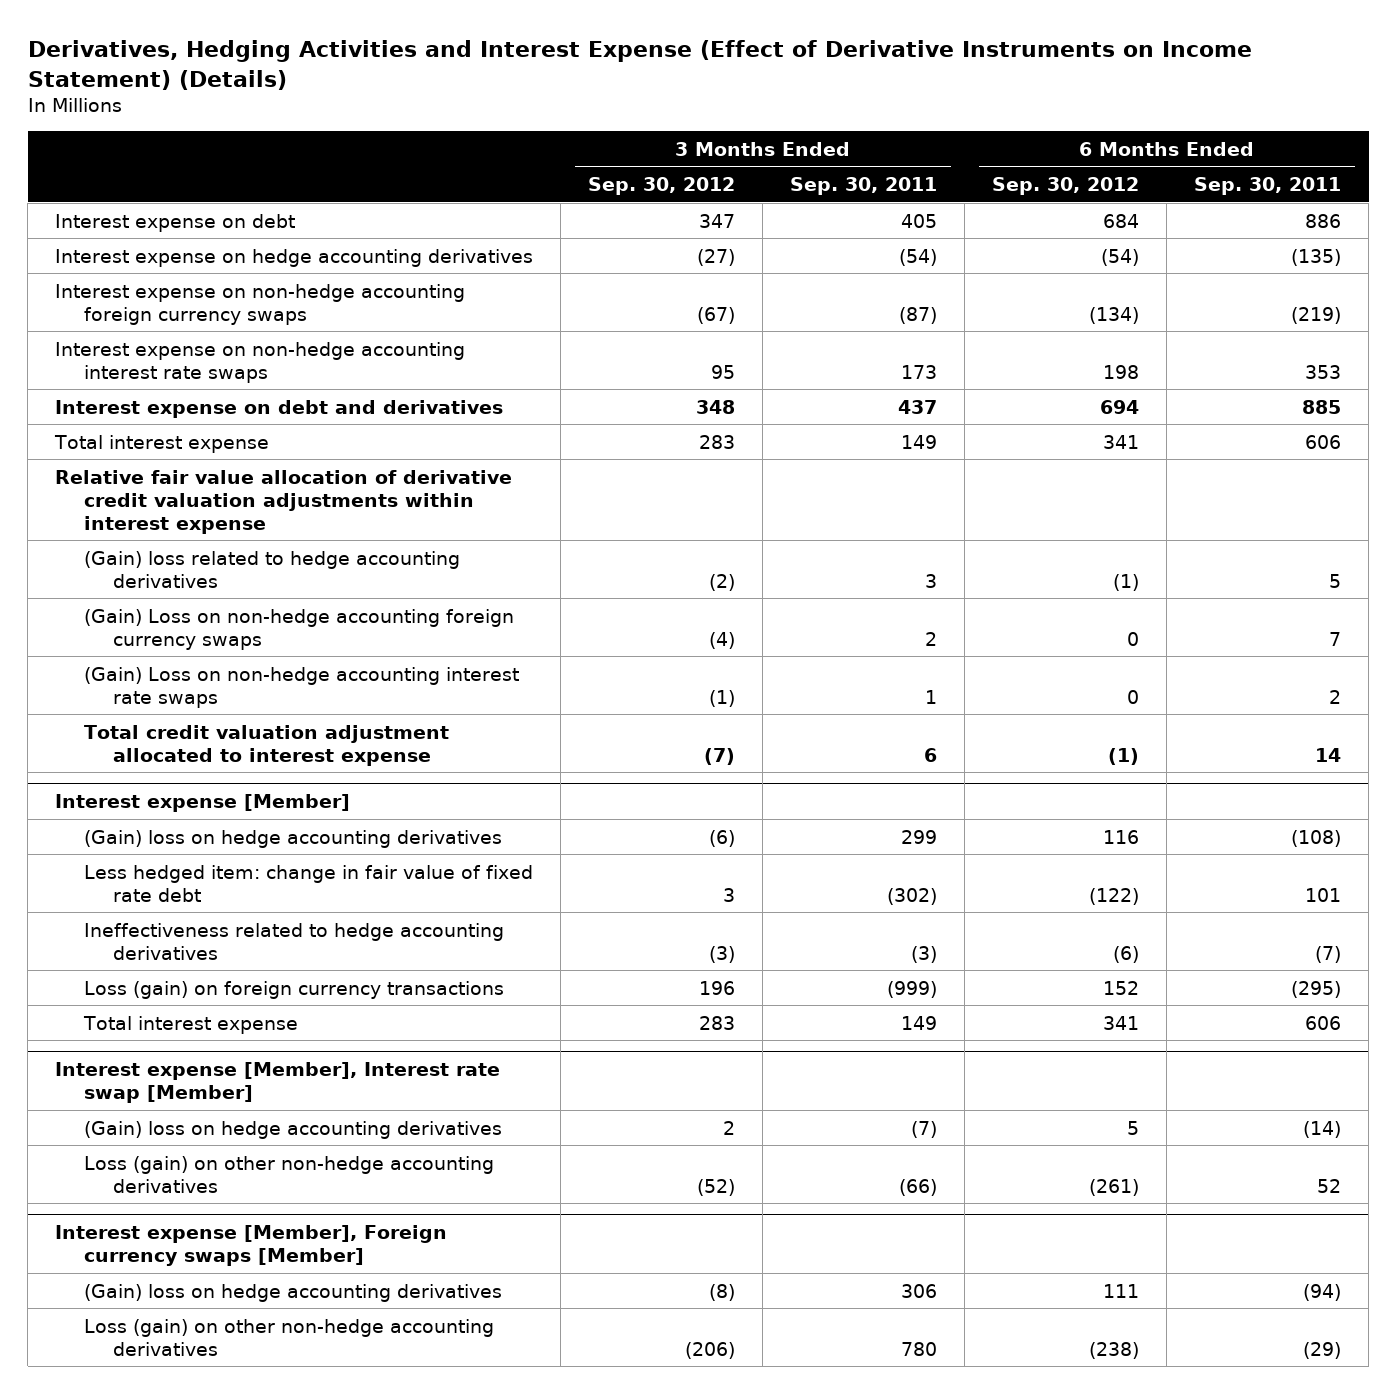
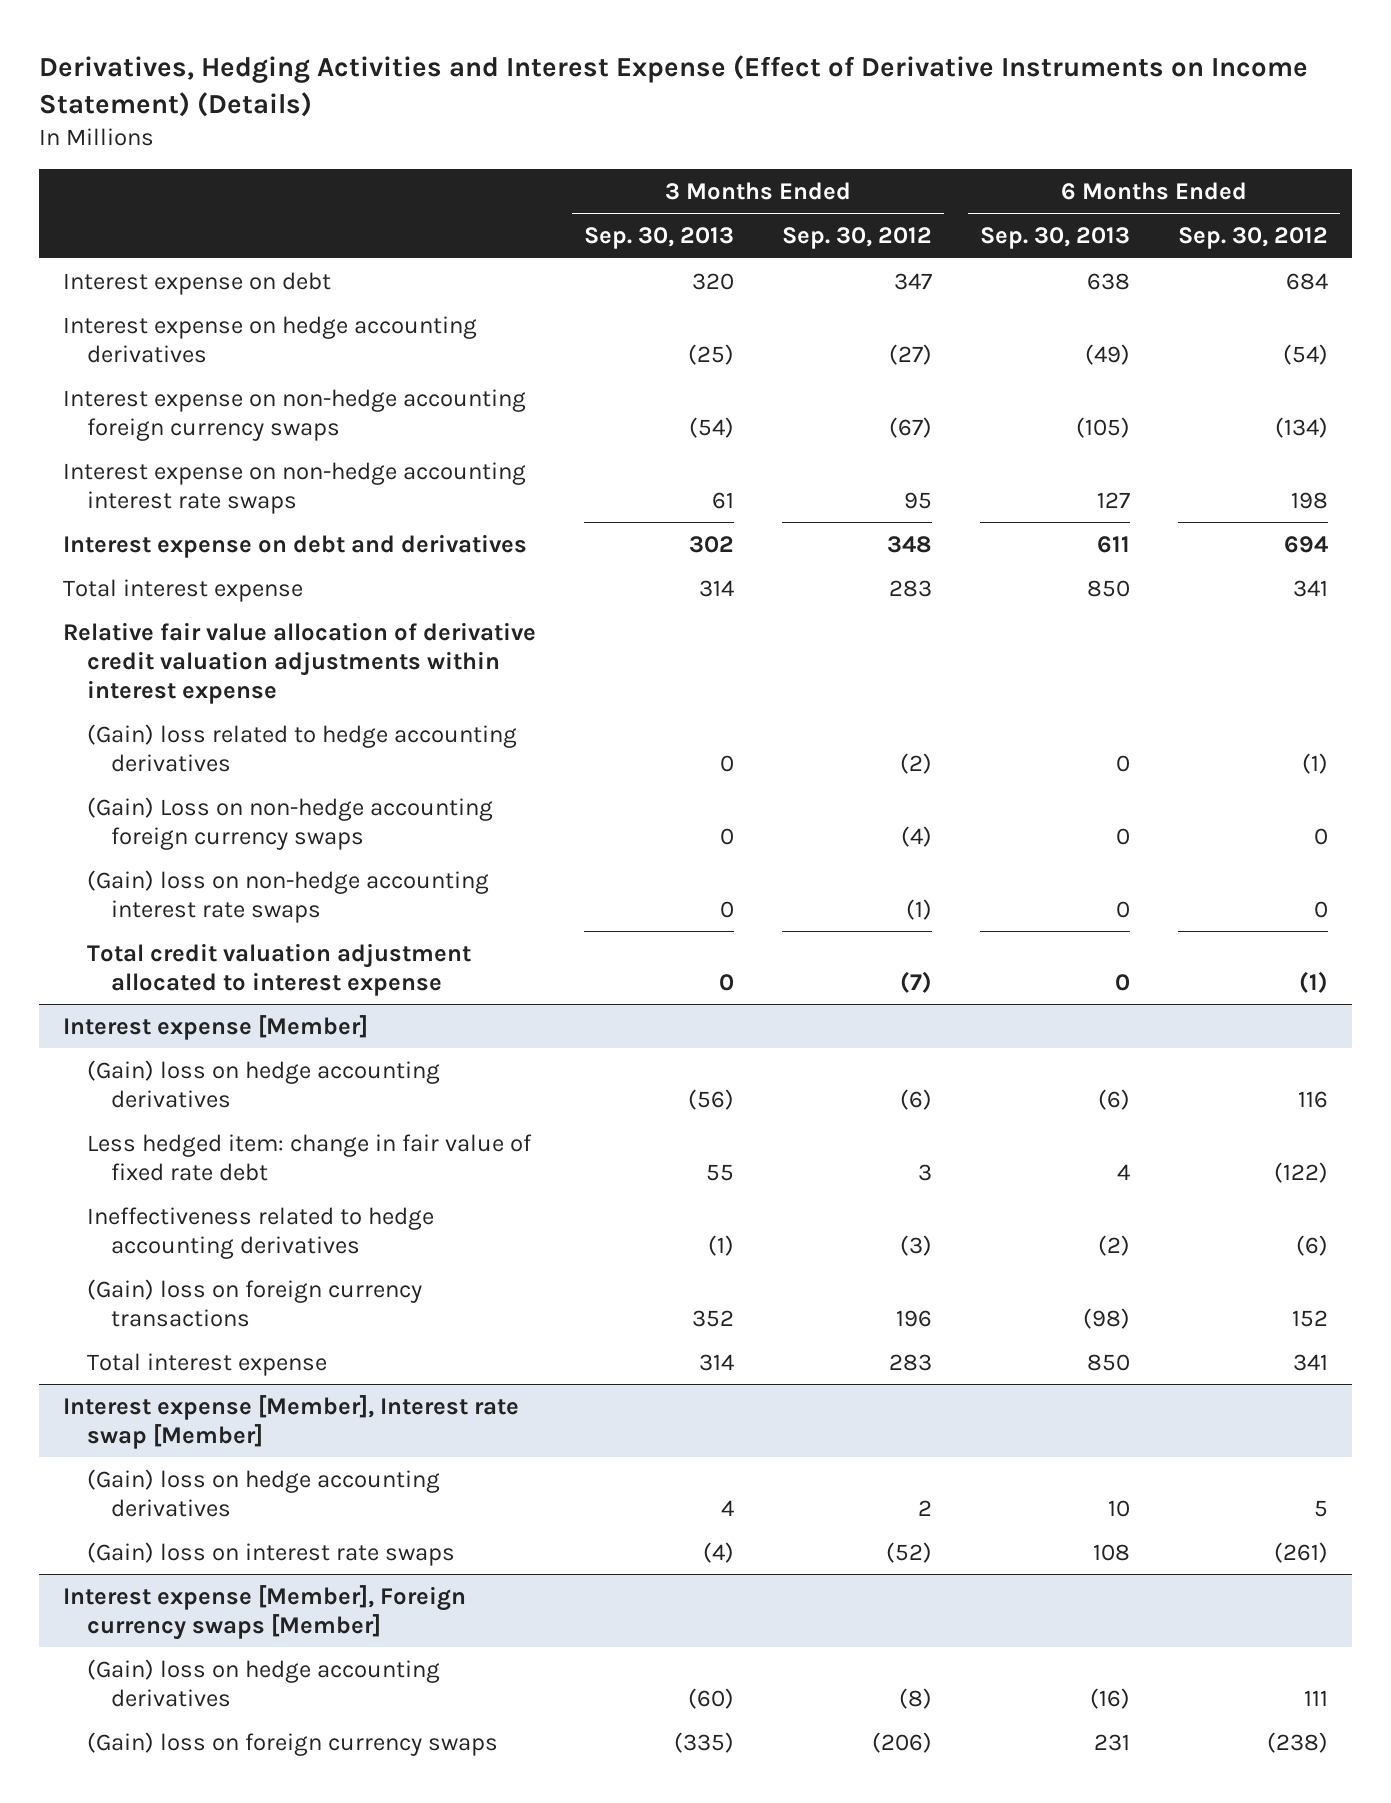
- | 3 Months Ended Sep. 30, 2012 | 3 Months Ended Sep. 30, 2011 | 6 Months Ended Sep. 30, 2012 | 6 Months Ended Sep. 30, 2011
+ | 3 Months Ended Sep. 30, 2013 | 3 Months Ended Sep. 30, 2012 | 6 Months Ended Sep. 30, 2013 | 6 Months Ended Sep. 30, 2012
- (Gain) Loss on non-hedge accounting interest rate swaps | (1) | 1 | 0 | 2
+ (Gain) loss on non-hedge accounting interest rate swaps | 0 | (1) | 0 | 0
@ Interest expense [Member]
- Loss (gain) on foreign currency transactions | 196 | (999) | 152 | (295)
+ (Gain) loss on foreign currency transactions | 352 | 196 | (98) | 152
@ Interest expense [Member], Interest rate swap [Member]
- Loss (gain) on other non-hedge accounting derivatives | (52) | (66) | (261) | 52
+ (Gain) loss on interest rate swaps | (4) | (52) | 108 | (261)
@ Interest expense [Member], Foreign currency swaps [Member]
- Loss (gain) on other non-hedge accounting derivatives | (206) | 780 | (238) | (29)
+ (Gain) loss on foreign currency swaps | (335) | (206) | 231 | (238)

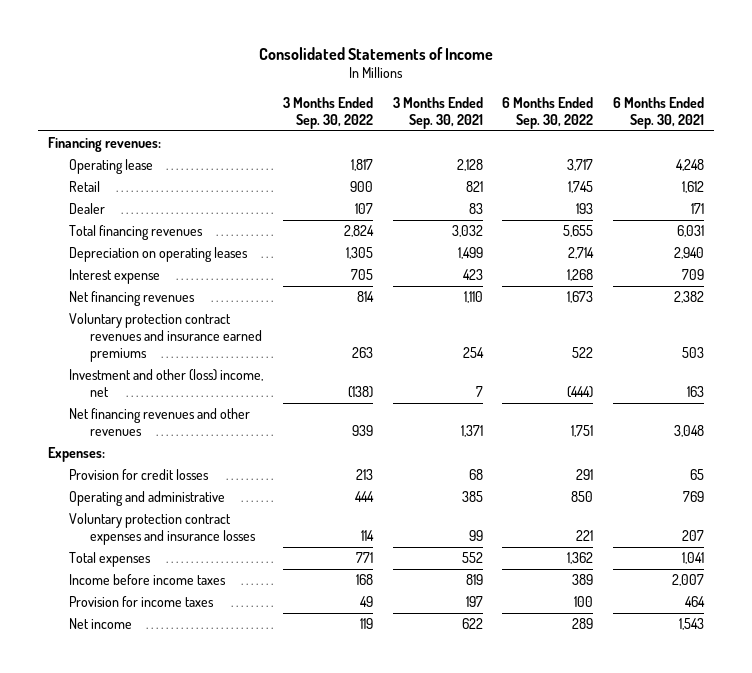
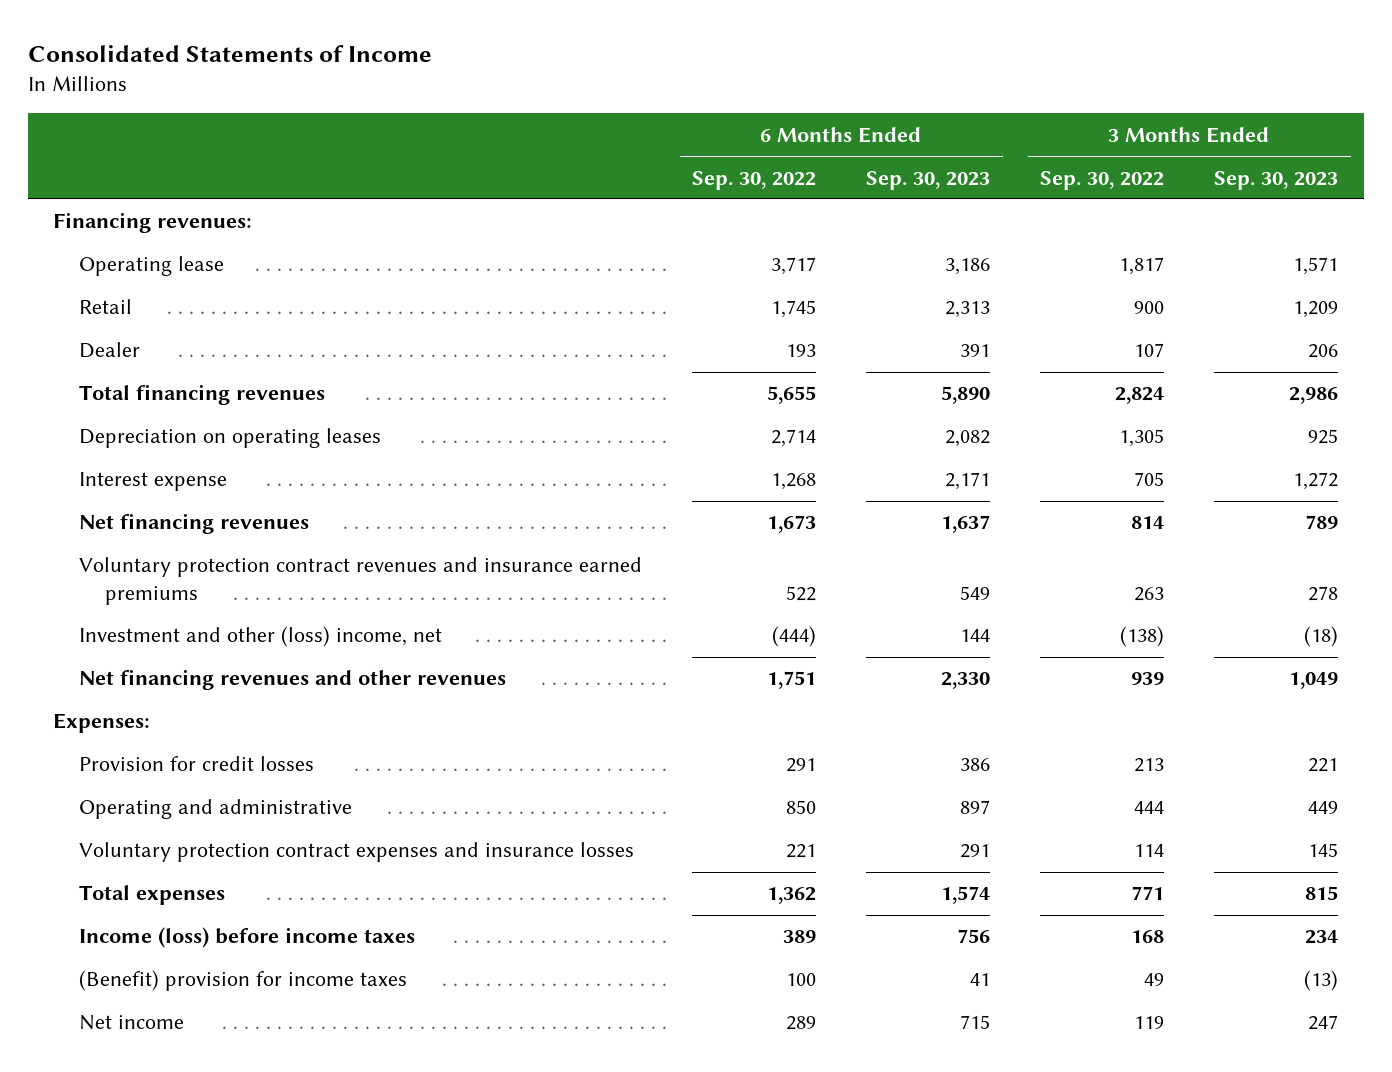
- | 3 Months Ended Sep. 30, 2022 | 3 Months Ended Sep. 30, 2021 | 6 Months Ended Sep. 30, 2022 | 6 Months Ended Sep. 30, 2021
+ | 6 Months Ended Sep. 30, 2022 | 6 Months Ended Sep. 30, 2023 | 3 Months Ended Sep. 30, 2022 | 3 Months Ended Sep. 30, 2023
- Income before income taxes | 168 | 819 | 389 | 2,007
- Provision for income taxes | 49 | 197 | 100 | 464
+ Income (loss) before income taxes | 389 | 756 | 168 | 234
+ (Benefit) provision for income taxes | 100 | 41 | 49 | (13)

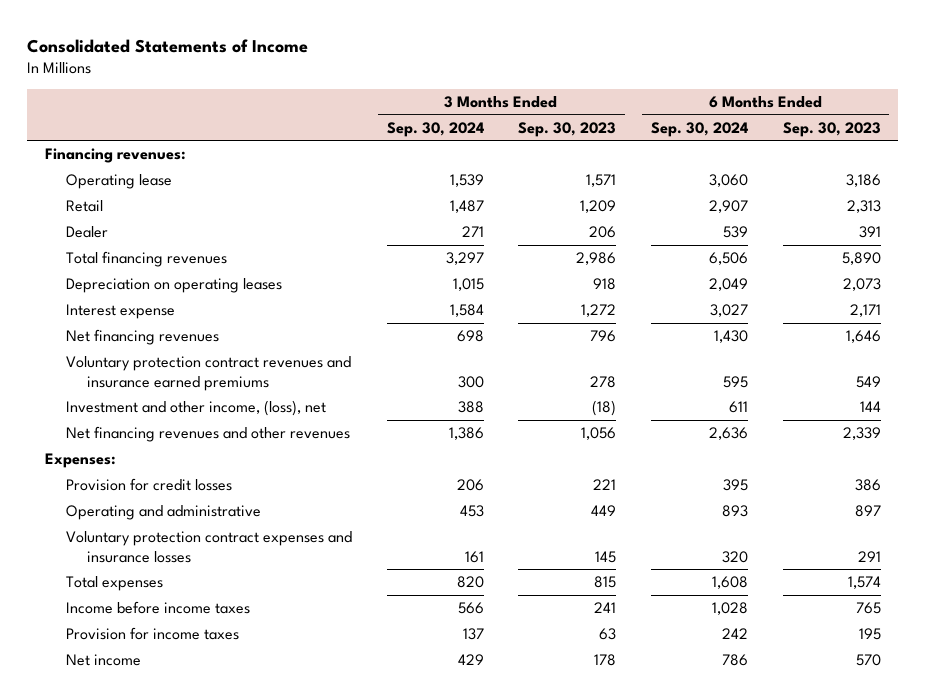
- | 6 Months Ended Sep. 30, 2022 | 6 Months Ended Sep. 30, 2023 | 3 Months Ended Sep. 30, 2022 | 3 Months Ended Sep. 30, 2023
+ | 3 Months Ended Sep. 30, 2024 | 3 Months Ended Sep. 30, 2023 | 6 Months Ended Sep. 30, 2024 | 6 Months Ended Sep. 30, 2023
- Depreciation on operating leases | 2,714 | 2,082 | 1,305 | 925
+ Depreciation on operating leases | 1,015 | 918 | 2,049 | 2,073
- Net financing revenues | 1,673 | 1,637 | 814 | 789
+ Net financing revenues | 698 | 796 | 1,430 | 1,646
- Investment and other (loss) income, net | (444) | 144 | (138) | (18)
- Net financing revenues and other revenues | 1,751 | 2,330 | 939 | 1,049
+ Investment and other income, (loss), net | 388 | (18) | 611 | 144
+ Net financing revenues and other revenues | 1,386 | 1,056 | 2,636 | 2,339
- Income (loss) before income taxes | 389 | 756 | 168 | 234
- (Benefit) provision for income taxes | 100 | 41 | 49 | (13)
- Net income | 289 | 715 | 119 | 247
+ Income before income taxes | 566 | 241 | 1,028 | 765
+ Provision for income taxes | 137 | 63 | 242 | 195
+ Net income | 429 | 178 | 786 | 570

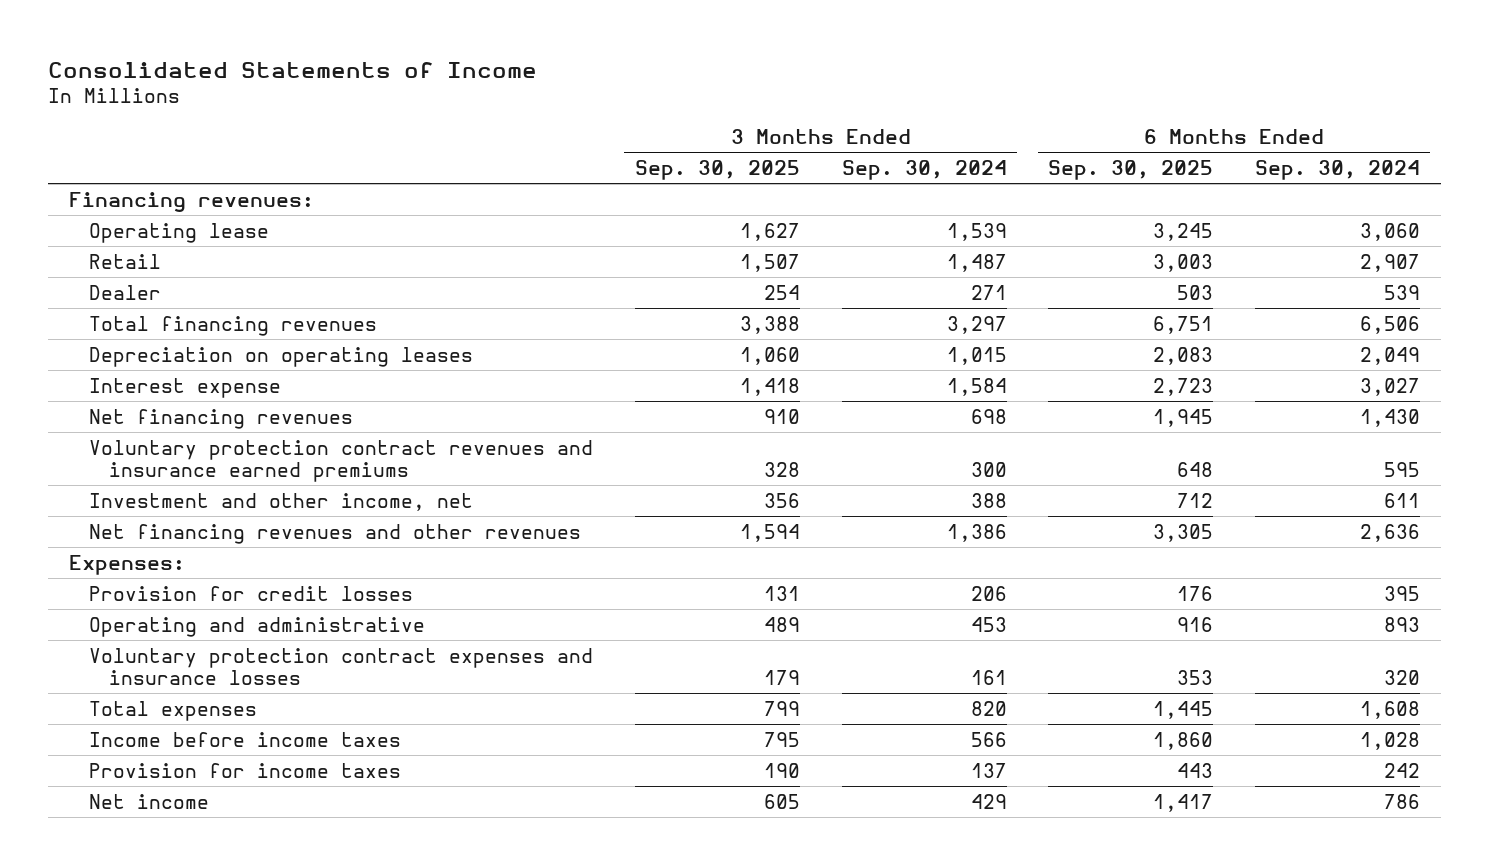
- | 3 Months Ended Sep. 30, 2024 | 3 Months Ended Sep. 30, 2023 | 6 Months Ended Sep. 30, 2024 | 6 Months Ended Sep. 30, 2023
+ | 3 Months Ended Sep. 30, 2025 | 3 Months Ended Sep. 30, 2024 | 6 Months Ended Sep. 30, 2025 | 6 Months Ended Sep. 30, 2024
- Investment and other income, (loss), net | 388 | (18) | 611 | 144
+ Investment and other income, net | 356 | 388 | 712 | 611

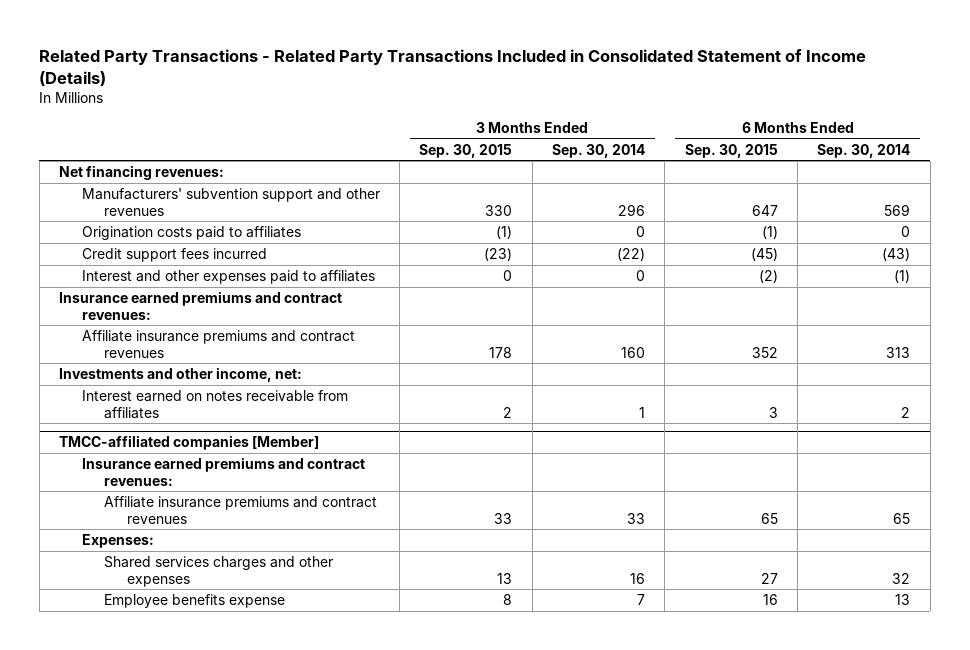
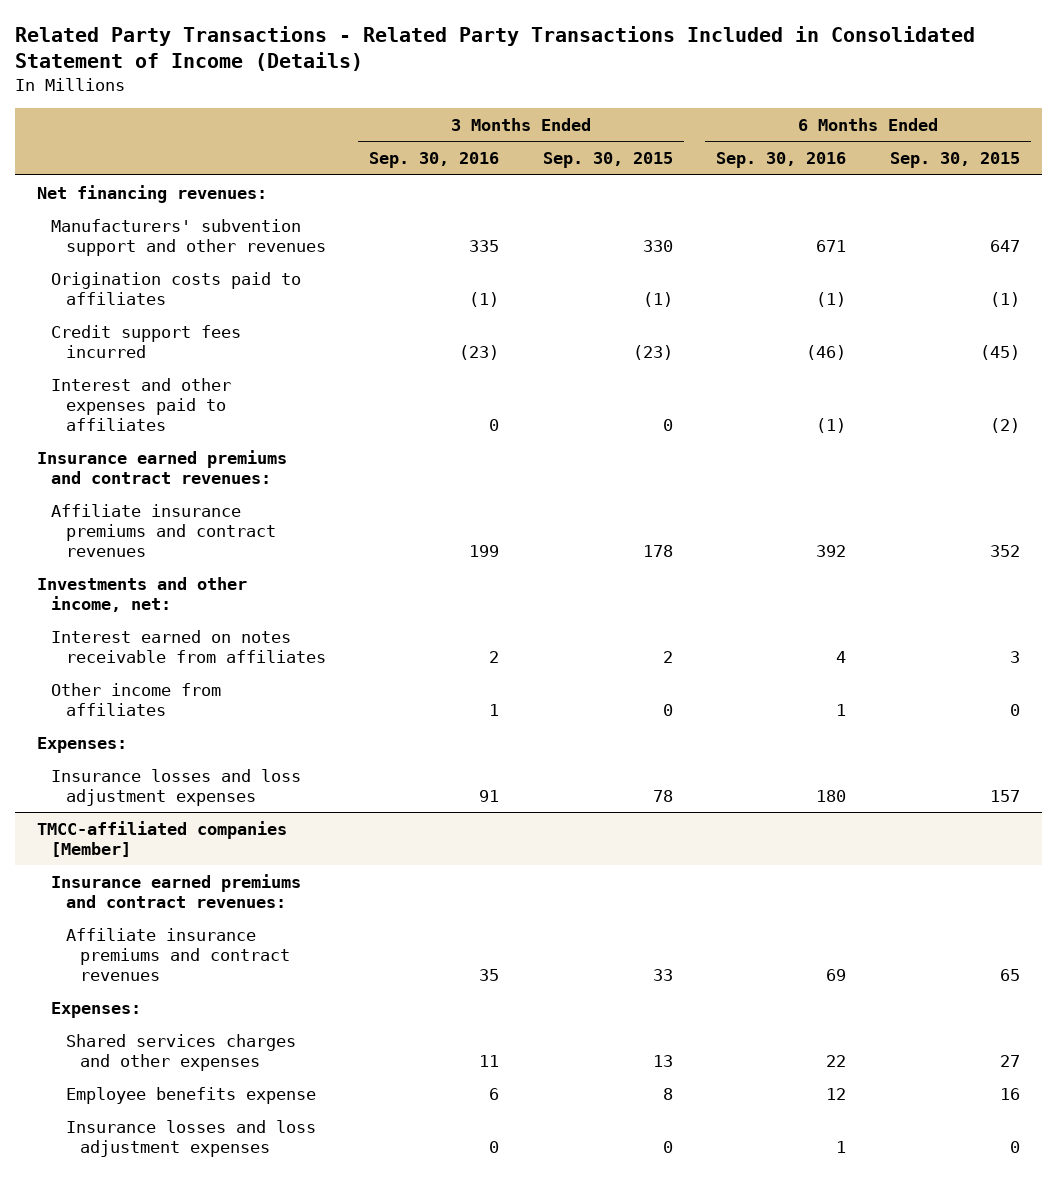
- | 3 Months Ended Sep. 30, 2015 | 3 Months Ended Sep. 30, 2014 | 6 Months Ended Sep. 30, 2015 | 6 Months Ended Sep. 30, 2014
+ | 3 Months Ended Sep. 30, 2016 | 3 Months Ended Sep. 30, 2015 | 6 Months Ended Sep. 30, 2016 | 6 Months Ended Sep. 30, 2015
+ Other income from affiliates | 1 | 0 | 1 | 0
+ Expenses:
+ Insurance losses and loss adjustment expenses | 91 | 78 | 180 | 157
@ TMCC-affiliated companies [Member]
+ Insurance losses and loss adjustment expenses | 0 | 0 | 1 | 0

